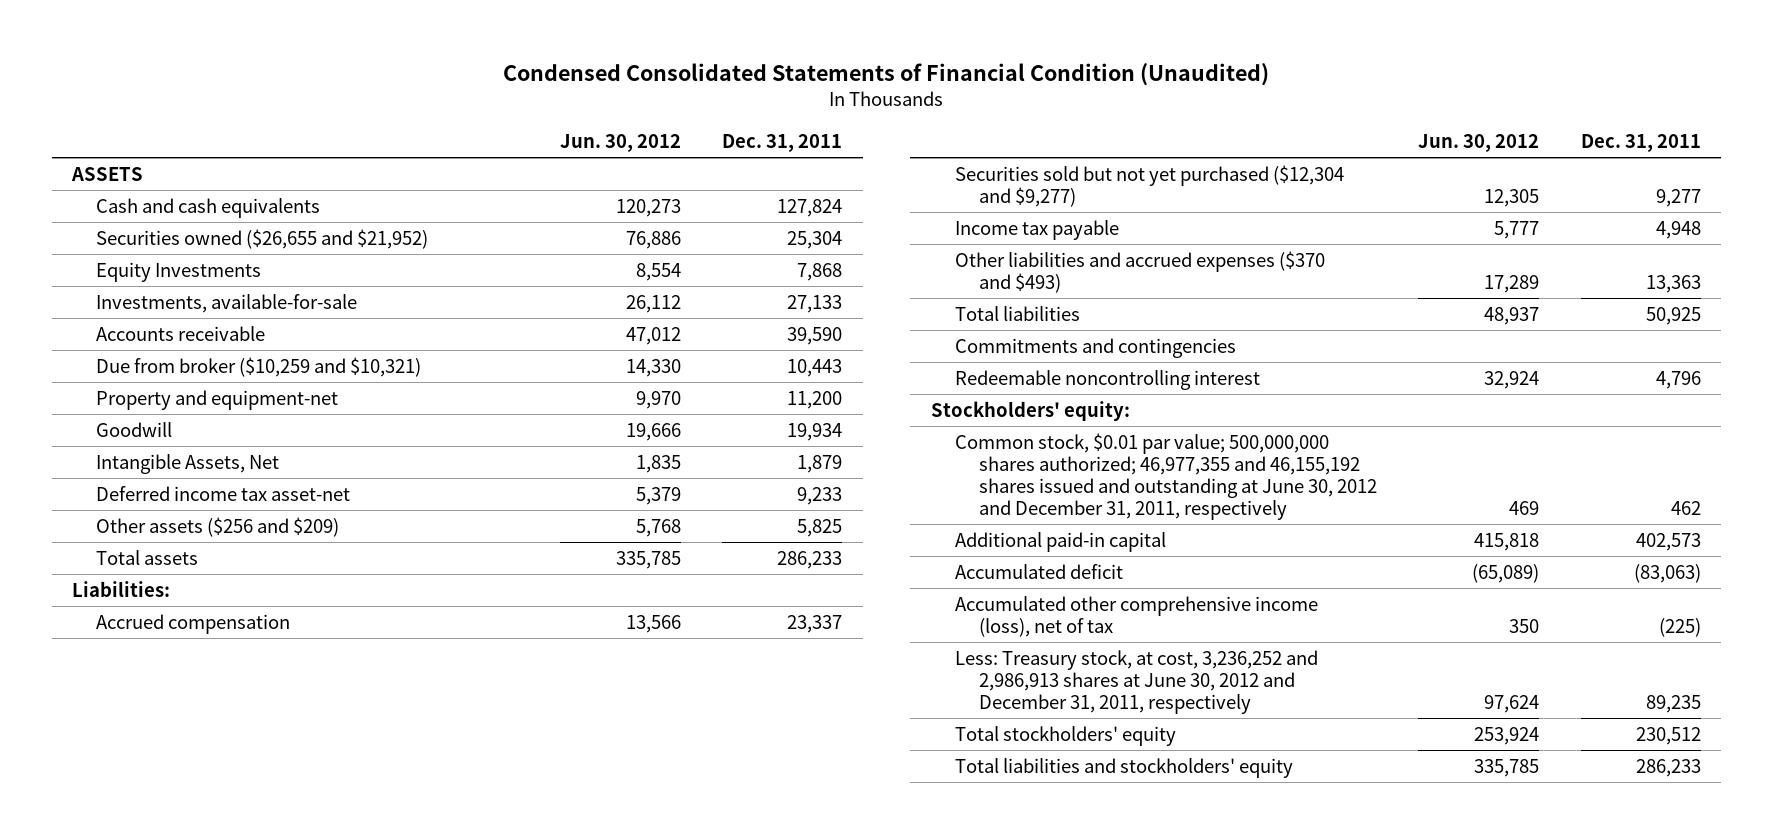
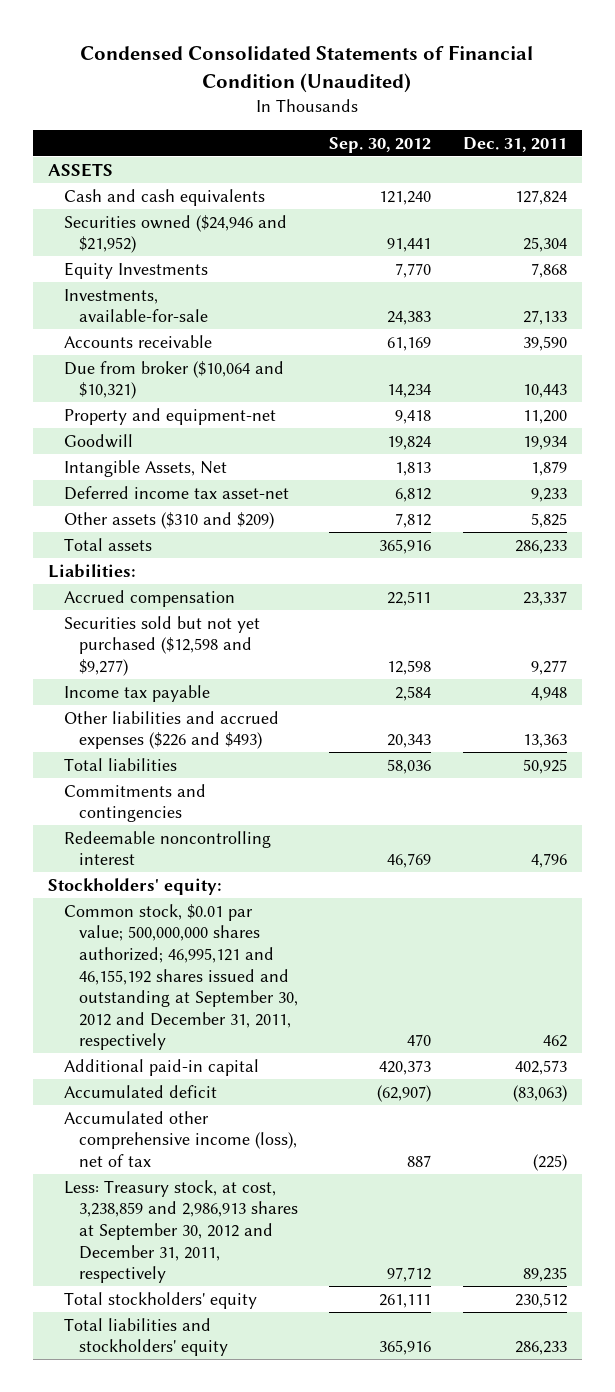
- | Jun. 30, 2012 | Dec. 31, 2011
+ | Sep. 30, 2012 | Dec. 31, 2011
- Securities owned ($26,655 and $21,952) | 76,886 | 25,304
+ Securities owned ($24,946 and $21,952) | 91,441 | 25,304
- Due from broker ($10,259 and $10,321) | 14,330 | 10,443
+ Due from broker ($10,064 and $10,321) | 14,234 | 10,443
- Other assets ($256 and $209) | 5,768 | 5,825
+ Other assets ($310 and $209) | 7,812 | 5,825
- Securities sold but not yet purchased ($12,304 and $9,277) | 12,305 | 9,277
+ Securities sold but not yet purchased ($12,598 and $9,277) | 12,598 | 9,277
- Other liabilities and accrued expenses ($370 and $493) | 17,289 | 13,363
+ Other liabilities and accrued expenses ($226 and $493) | 20,343 | 13,363
- Common stock, $0.01 par value; 500,000,000 shares authorized; 46,977,355 and 46,155,192 shares issued and outstanding at June 30, 2012 and December 31, 2011, respectively | 469 | 462
+ Common stock, $0.01 par value; 500,000,000 shares authorized; 46,995,121 and 46,155,192 shares issued and outstanding at September 30, 2012 and December 31, 2011, respectively | 470 | 462
- Less: Treasury stock, at cost, 3,236,252 and 2,986,913 shares at June 30, 2012 and December 31, 2011, respectively | 97,624 | 89,235
+ Less: Treasury stock, at cost, 3,238,859 and 2,986,913 shares at September 30, 2012 and December 31, 2011, respectively | 97,712 | 89,235

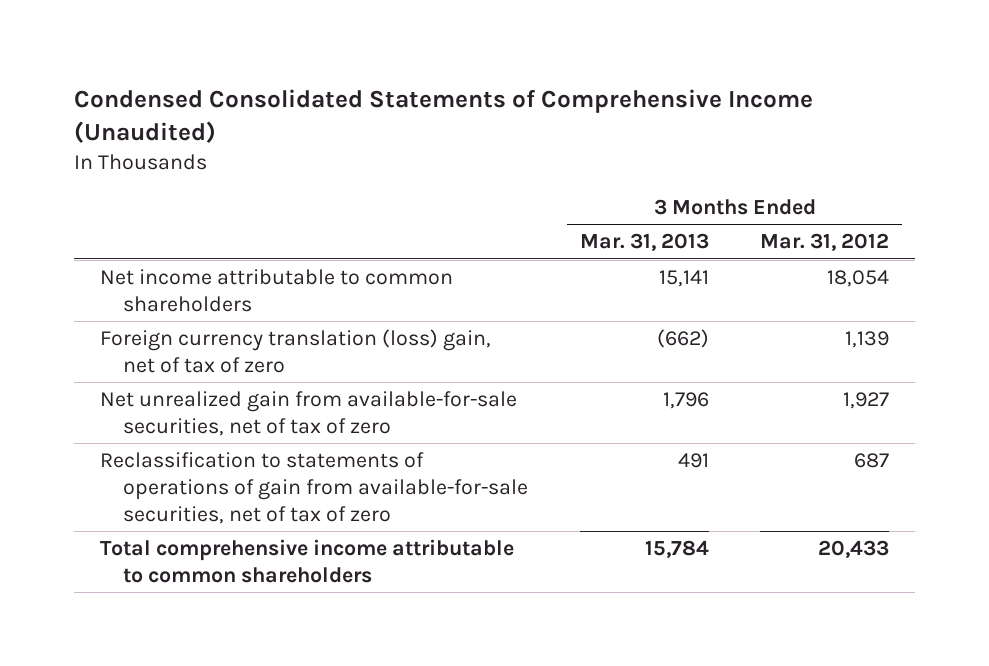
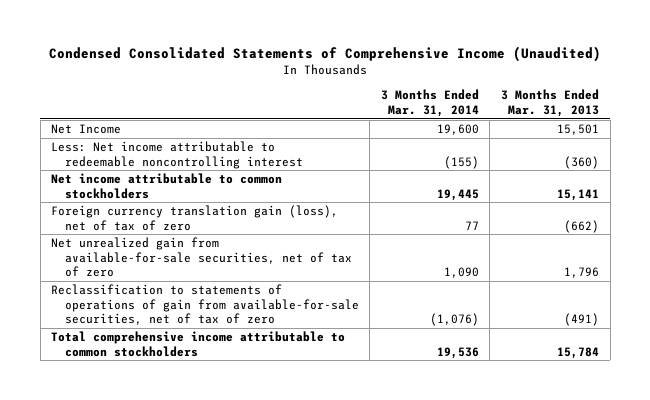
- | 3 Months Ended Mar. 31, 2013 | 3 Months Ended Mar. 31, 2012
+ | 3 Months Ended Mar. 31, 2014 | 3 Months Ended Mar. 31, 2013
- Net income attributable to common shareholders | 15,141 | 18,054
- Foreign currency translation (loss) gain, net of tax of zero | (662) | 1,139
+ Net Income | 19,600 | 15,501
+ Less: Net income attributable to redeemable noncontrolling interest | (155) | (360)
+ Net income attributable to common stockholders | 19,445 | 15,141
+ Foreign currency translation gain (loss), net of tax of zero | 77 | (662)
- Reclassification to statements of operations of gain from available-for-sale securities, net of tax of zero | 491 | 687
- Total comprehensive income attributable to common shareholders | 15,784 | 20,433
+ Reclassification to statements of operations of gain from available-for-sale securities, net of tax of zero | (1,076) | (491)
+ Total comprehensive income attributable to common stockholders | 19,536 | 15,784

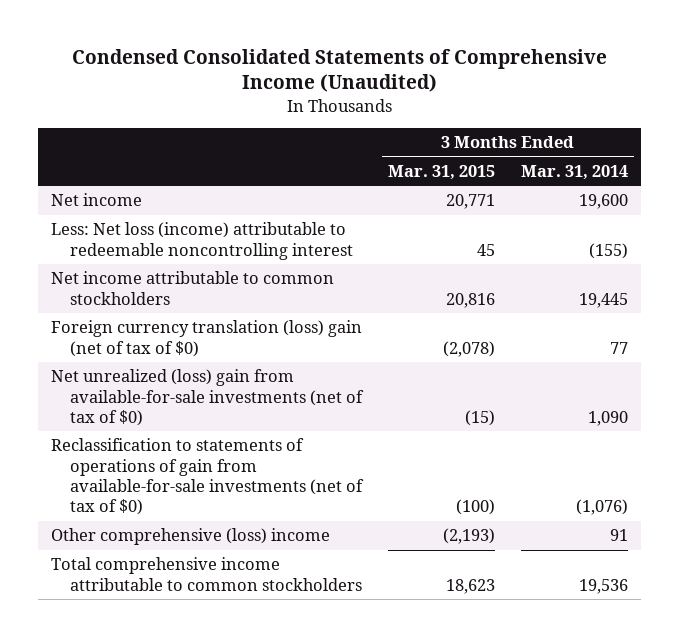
- | 3 Months Ended Mar. 31, 2014 | 3 Months Ended Mar. 31, 2013
+ | 3 Months Ended Mar. 31, 2015 | 3 Months Ended Mar. 31, 2014
- Net Income | 19,600 | 15,501
- Less: Net income attributable to redeemable noncontrolling interest | (155) | (360)
+ Net income | 20,771 | 19,600
+ Less: Net loss (income) attributable to redeemable noncontrolling interest | 45 | (155)
- Foreign currency translation gain (loss), net of tax of zero | 77 | (662)
- Net unrealized gain from available-for-sale securities, net of tax of zero | 1,090 | 1,796
- Reclassification to statements of operations of gain from available-for-sale securities, net of tax of zero | (1,076) | (491)
+ Foreign currency translation (loss) gain (net of tax of $0) | (2,078) | 77
+ Net unrealized (loss) gain from available-for-sale investments (net of tax of $0) | (15) | 1,090
+ Reclassification to statements of operations of gain from available-for-sale investments (net of tax of $0) | (100) | (1,076)
+ Other comprehensive (loss) income | (2,193) | 91

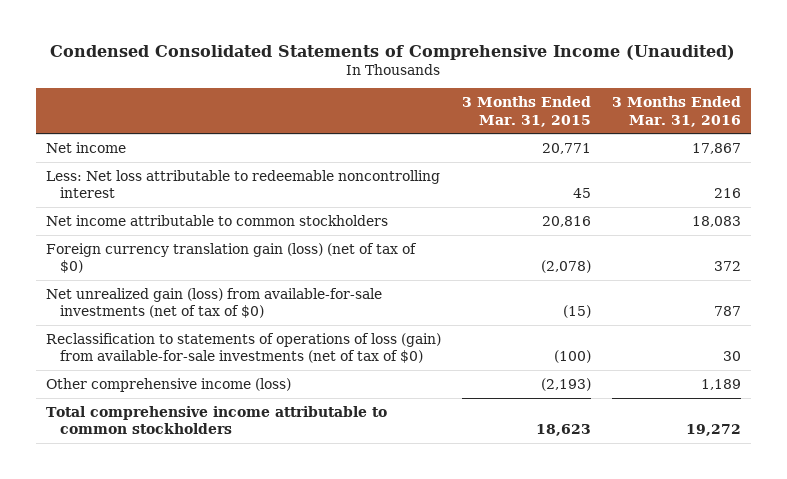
- | 3 Months Ended Mar. 31, 2015 | 3 Months Ended Mar. 31, 2014
+ | 3 Months Ended Mar. 31, 2015 | 3 Months Ended Mar. 31, 2016
- Less: Net loss (income) attributable to redeemable noncontrolling interest | 45 | (155)
+ Less: Net loss attributable to redeemable noncontrolling interest | 45 | 216
- Foreign currency translation (loss) gain (net of tax of $0) | (2,078) | 77
- Net unrealized (loss) gain from available-for-sale investments (net of tax of $0) | (15) | 1,090
- Reclassification to statements of operations of gain from available-for-sale investments (net of tax of $0) | (100) | (1,076)
- Other comprehensive (loss) income | (2,193) | 91
+ Foreign currency translation gain (loss) (net of tax of $0) | (2,078) | 372
+ Net unrealized gain (loss) from available-for-sale investments (net of tax of $0) | (15) | 787
+ Reclassification to statements of operations of loss (gain) from available-for-sale investments (net of tax of $0) | (100) | 30
+ Other comprehensive income (loss) | (2,193) | 1,189

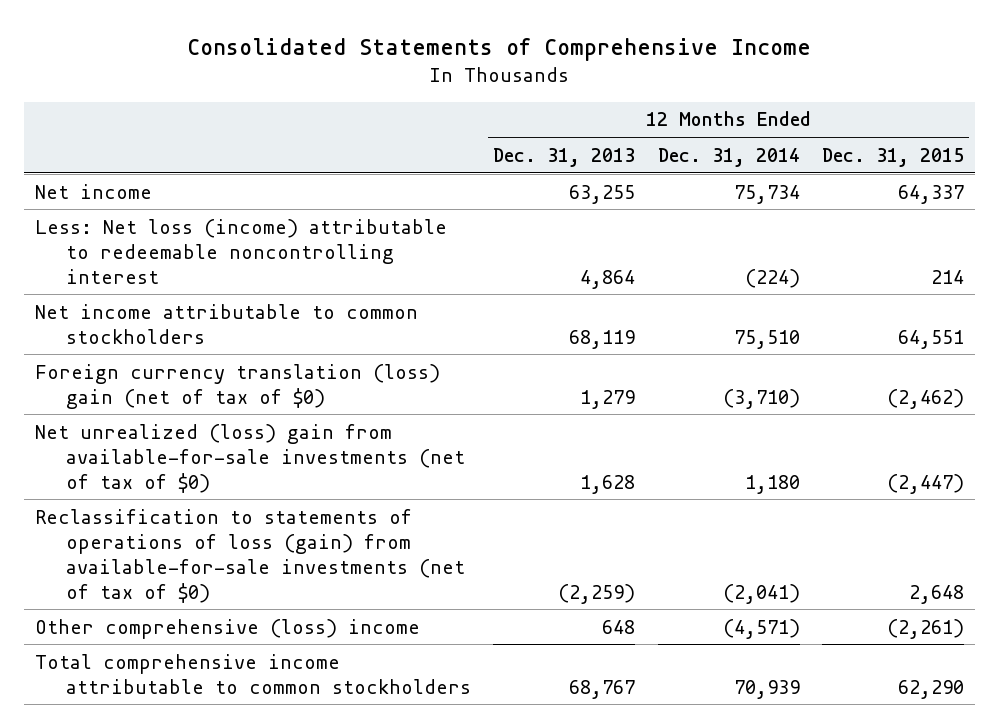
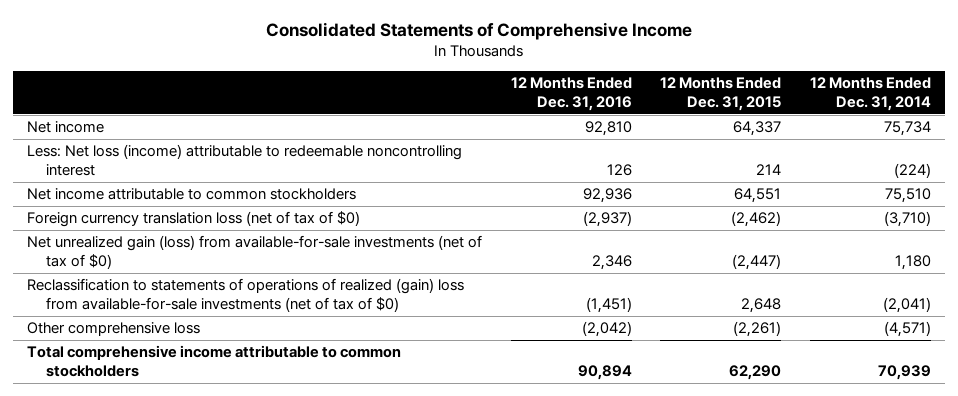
- | 12 Months Ended Dec. 31, 2013 | 12 Months Ended Dec. 31, 2014 | 12 Months Ended Dec. 31, 2015
+ | 12 Months Ended Dec. 31, 2016 | 12 Months Ended Dec. 31, 2015 | 12 Months Ended Dec. 31, 2014
- Foreign currency translation (loss) gain (net of tax of $0) | 1,279 | (3,710) | (2,462)
- Net unrealized (loss) gain from available-for-sale investments (net of tax of $0) | 1,628 | 1,180 | (2,447)
- Reclassification to statements of operations of loss (gain) from available-for-sale investments (net of tax of $0) | (2,259) | (2,041) | 2,648
- Other comprehensive (loss) income | 648 | (4,571) | (2,261)
+ Foreign currency translation loss (net of tax of $0) | (2,937) | (2,462) | (3,710)
+ Net unrealized gain (loss) from available-for-sale investments (net of tax of $0) | 2,346 | (2,447) | 1,180
+ Reclassification to statements of operations of realized (gain) loss from available-for-sale investments (net of tax of $0) | (1,451) | 2,648 | (2,041)
+ Other comprehensive loss | (2,042) | (2,261) | (4,571)

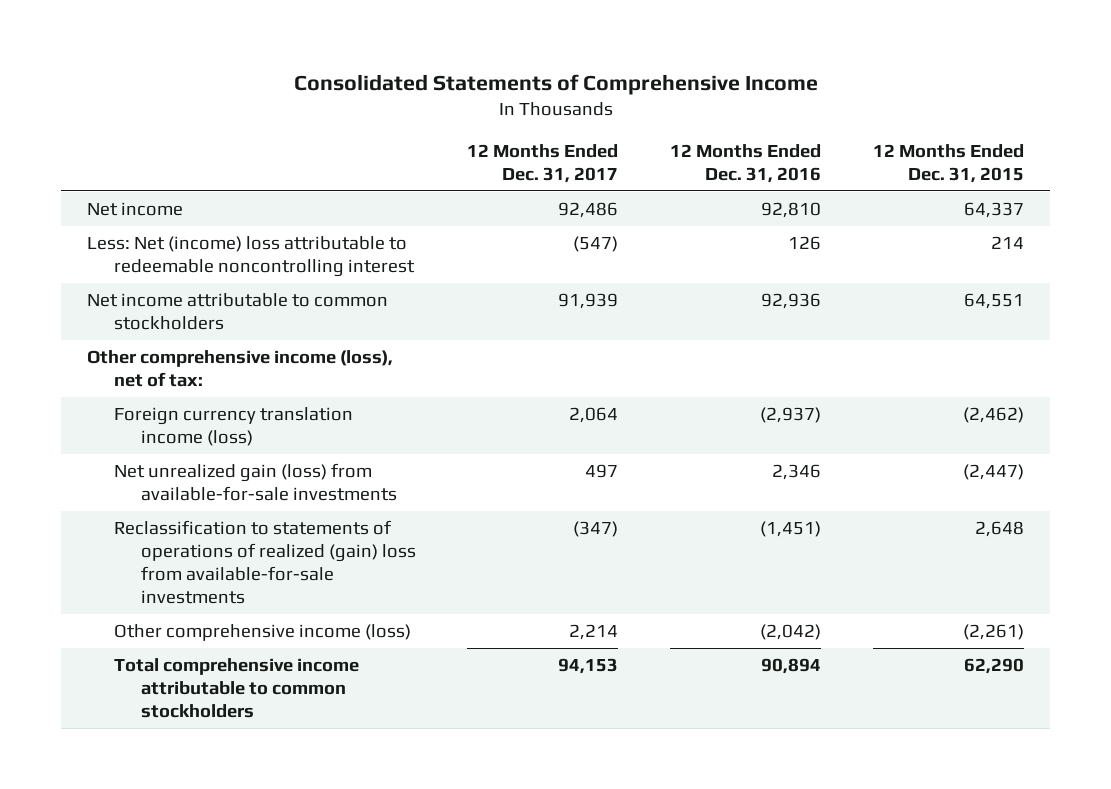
- | 12 Months Ended Dec. 31, 2016 | 12 Months Ended Dec. 31, 2015 | 12 Months Ended Dec. 31, 2014
+ | 12 Months Ended Dec. 31, 2017 | 12 Months Ended Dec. 31, 2016 | 12 Months Ended Dec. 31, 2015
- Less: Net loss (income) attributable to redeemable noncontrolling interest | 126 | 214 | (224)
+ Less: Net (income) loss attributable to redeemable noncontrolling interest | (547) | 126 | 214
- Foreign currency translation loss (net of tax of $0) | (2,937) | (2,462) | (3,710)
- Net unrealized gain (loss) from available-for-sale investments (net of tax of $0) | 2,346 | (2,447) | 1,180
- Reclassification to statements of operations of realized (gain) loss from available-for-sale investments (net of tax of $0) | (1,451) | 2,648 | (2,041)
- Other comprehensive loss | (2,042) | (2,261) | (4,571)
+ Other comprehensive income (loss), net of tax:
+ Foreign currency translation income (loss) | 2,064 | (2,937) | (2,462)
+ Net unrealized gain (loss) from available-for-sale investments | 497 | 2,346 | (2,447)
+ Reclassification to statements of operations of realized (gain) loss from available-for-sale investments | (347) | (1,451) | 2,648
+ Other comprehensive income (loss) | 2,214 | (2,042) | (2,261)

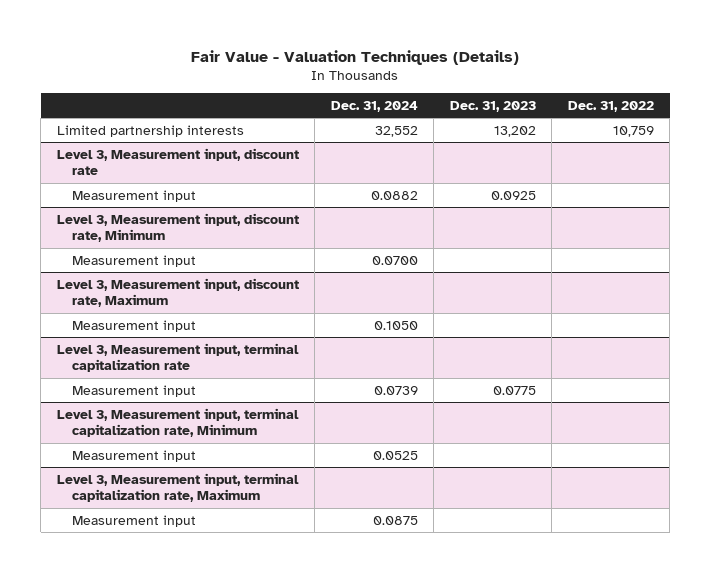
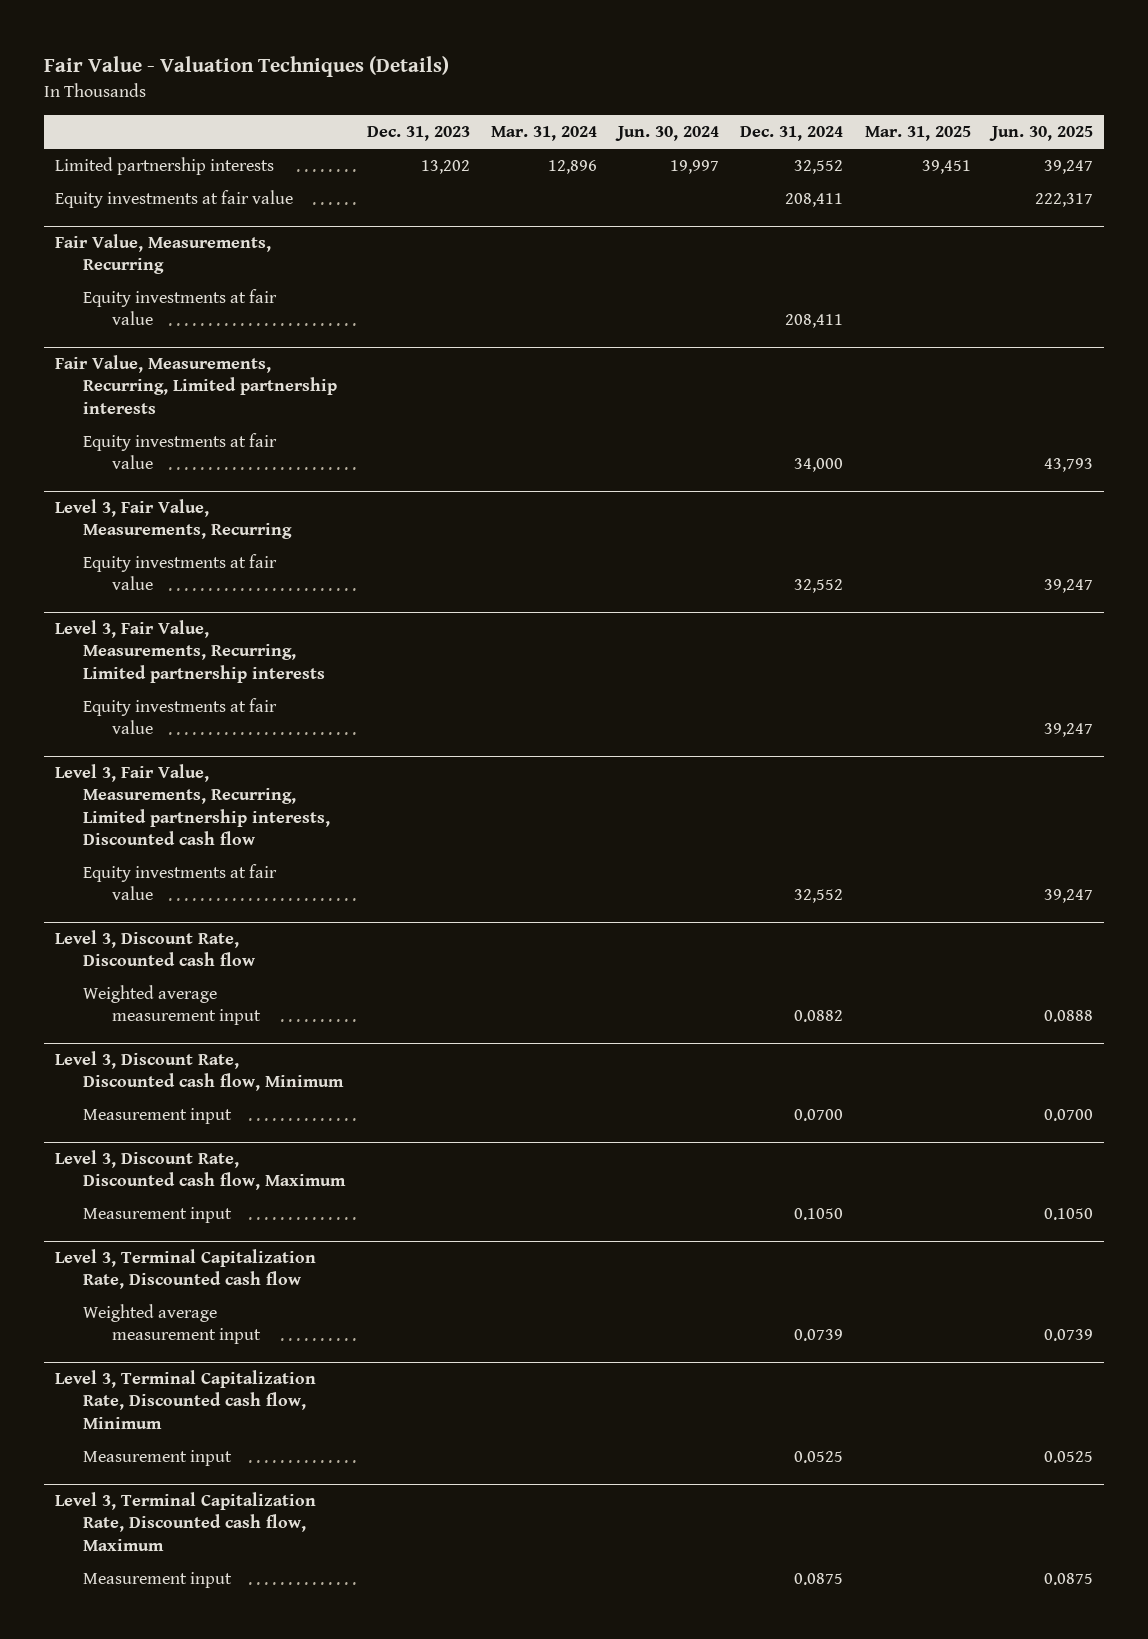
- | Dec. 31, 2024 | Dec. 31, 2023 | Dec. 31, 2022
+ | Dec. 31, 2023 | Mar. 31, 2024 | Jun. 30, 2024 | Dec. 31, 2024 | Mar. 31, 2025 | Jun. 30, 2025
- Level 3, Measurement input, discount rate
- Measurement input | 0.0882 | 0.0925 |
- Level 3, Measurement input, discount rate, Minimum
+ Equity investments at fair value | | | | 208,411 | | 222,317
+ Fair Value, Measurements, Recurring
+ Equity investments at fair value | | | | 208,411 | |
+ Fair Value, Measurements, Recurring, Limited partnership interests
+ Equity investments at fair value | | | | 34,000 | | 43,793
+ Level 3, Fair Value, Measurements, Recurring
+ Equity investments at fair value | | | | 32,552 | | 39,247
+ Level 3, Fair Value, Measurements, Recurring, Limited partnership interests
+ Equity investments at fair value | | | | | | 39,247
+ Level 3, Fair Value, Measurements, Recurring, Limited partnership interests, Discounted cash flow
+ Equity investments at fair value | | | | 32,552 | | 39,247
+ Level 3, Discount Rate, Discounted cash flow
+ Weighted average measurement input | | | | 0.0882 | | 0.0888
+ Level 3, Discount Rate, Discounted cash flow, Minimum
- Level 3, Measurement input, discount rate, Maximum
+ Level 3, Discount Rate, Discounted cash flow, Maximum
- Level 3, Measurement input, terminal capitalization rate
- Measurement input | 0.0739 | 0.0775 |
- Level 3, Measurement input, terminal capitalization rate, Minimum
+ Level 3, Terminal Capitalization Rate, Discounted cash flow
+ Weighted average measurement input | | | | 0.0739 | | 0.0739
+ Level 3, Terminal Capitalization Rate, Discounted cash flow, Minimum
- Level 3, Measurement input, terminal capitalization rate, Maximum
+ Level 3, Terminal Capitalization Rate, Discounted cash flow, Maximum

